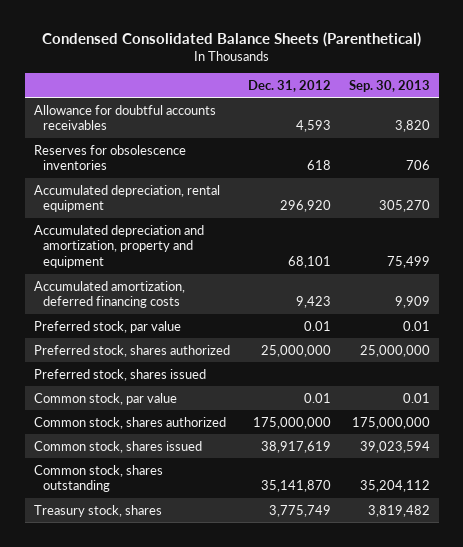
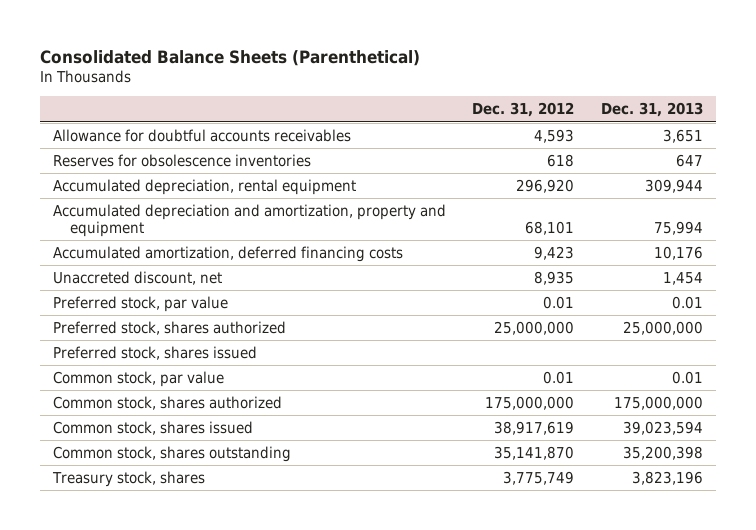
- Condensed Consolidated Balance Sheets (Parenthetical)
+ Consolidated Balance Sheets (Parenthetical)
- | Dec. 31, 2012 | Sep. 30, 2013
+ | Dec. 31, 2012 | Dec. 31, 2013
+ Unaccreted discount, net | 8,935 | 1,454

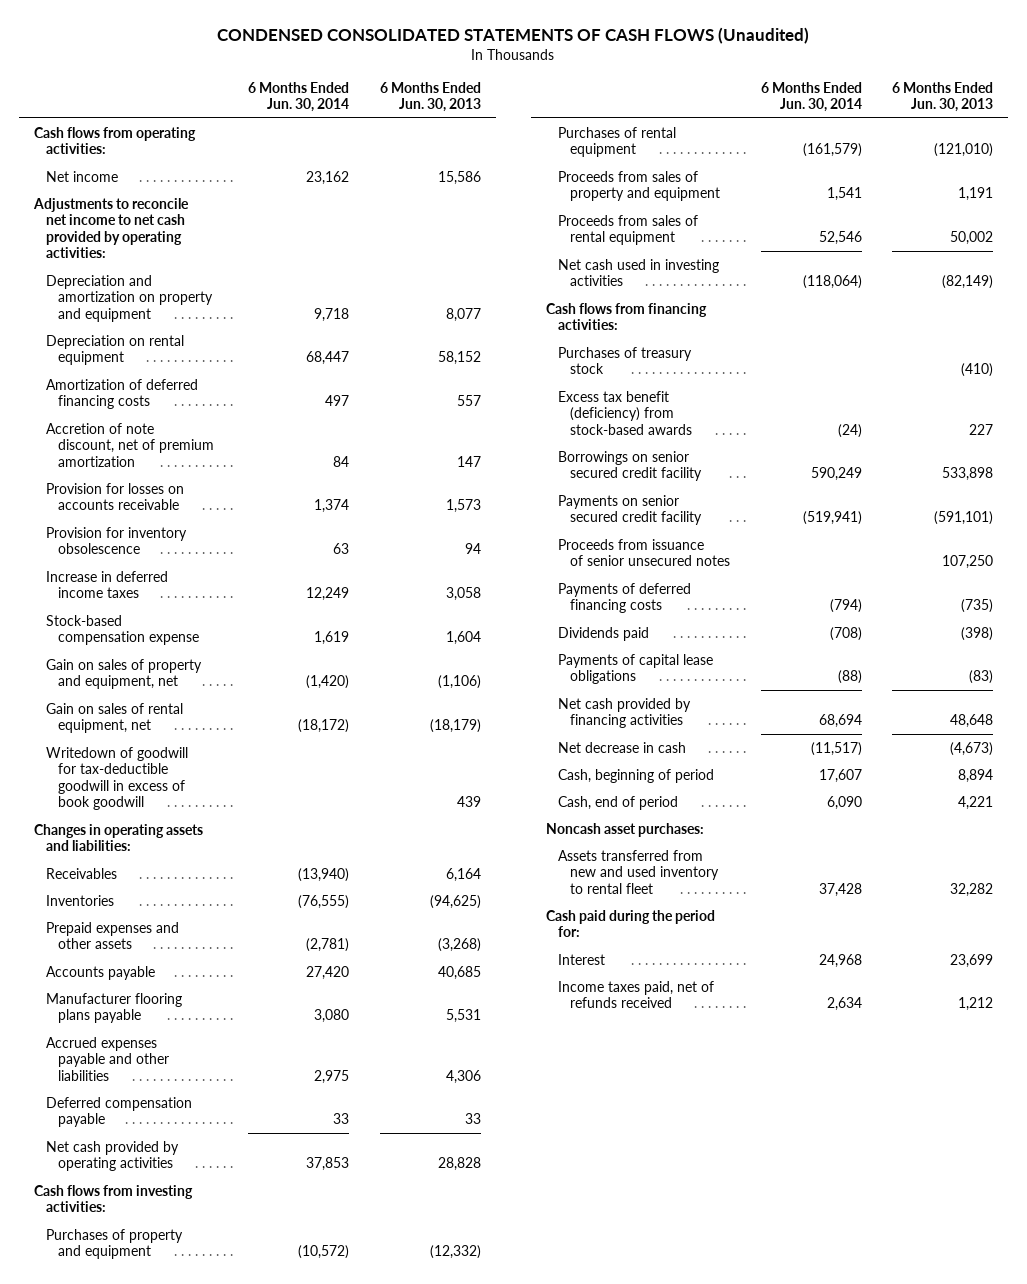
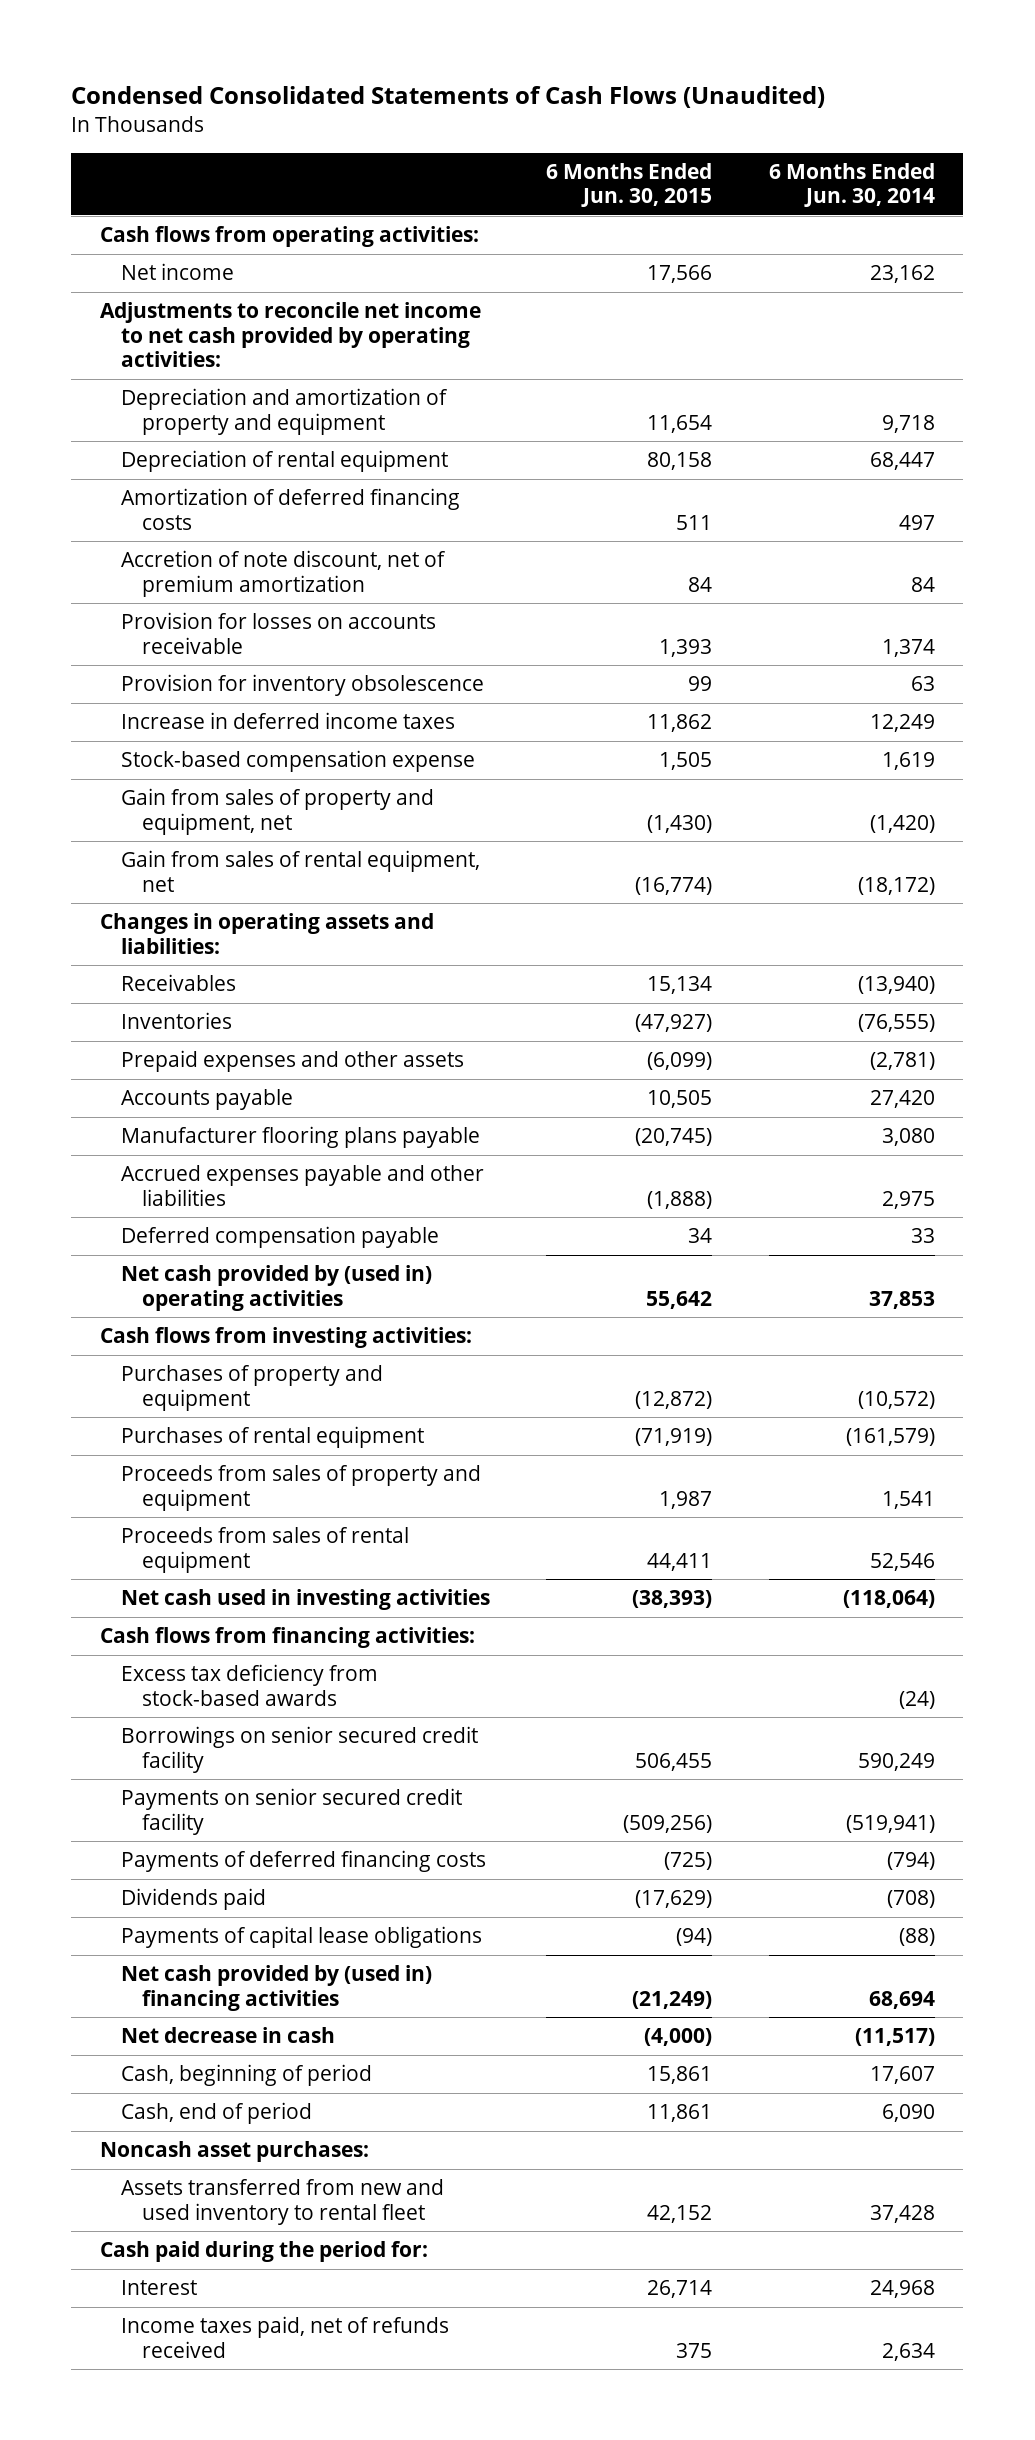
- CONDENSED CONSOLIDATED STATEMENTS OF CASH FLOWS (Unaudited)
+ Condensed Consolidated Statements of Cash Flows (Unaudited)
- | 6 Months Ended Jun. 30, 2014 | 6 Months Ended Jun. 30, 2013
+ | 6 Months Ended Jun. 30, 2015 | 6 Months Ended Jun. 30, 2014
- Depreciation and amortization on property and equipment | 9,718 | 8,077
- Depreciation on rental equipment | 68,447 | 58,152
+ Depreciation and amortization of property and equipment | 11,654 | 9,718
+ Depreciation of rental equipment | 80,158 | 68,447
- Gain on sales of property and equipment, net | (1,420) | (1,106)
- Gain on sales of rental equipment, net | (18,172) | (18,179)
- Writedown of goodwill for tax-deductible goodwill in excess of book goodwill | | 439
+ Gain from sales of property and equipment, net | (1,430) | (1,420)
+ Gain from sales of rental equipment, net | (16,774) | (18,172)
- Net cash provided by operating activities | 37,853 | 28,828
+ Net cash provided by (used in) operating activities | 55,642 | 37,853
- Purchases of treasury stock | | (410)
- Excess tax benefit (deficiency) from stock-based awards | (24) | 227
+ Excess tax deficiency from stock-based awards | | (24)
- Proceeds from issuance of senior unsecured notes | | 107,250
- Net cash provided by financing activities | 68,694 | 48,648
+ Net cash provided by (used in) financing activities | (21,249) | 68,694

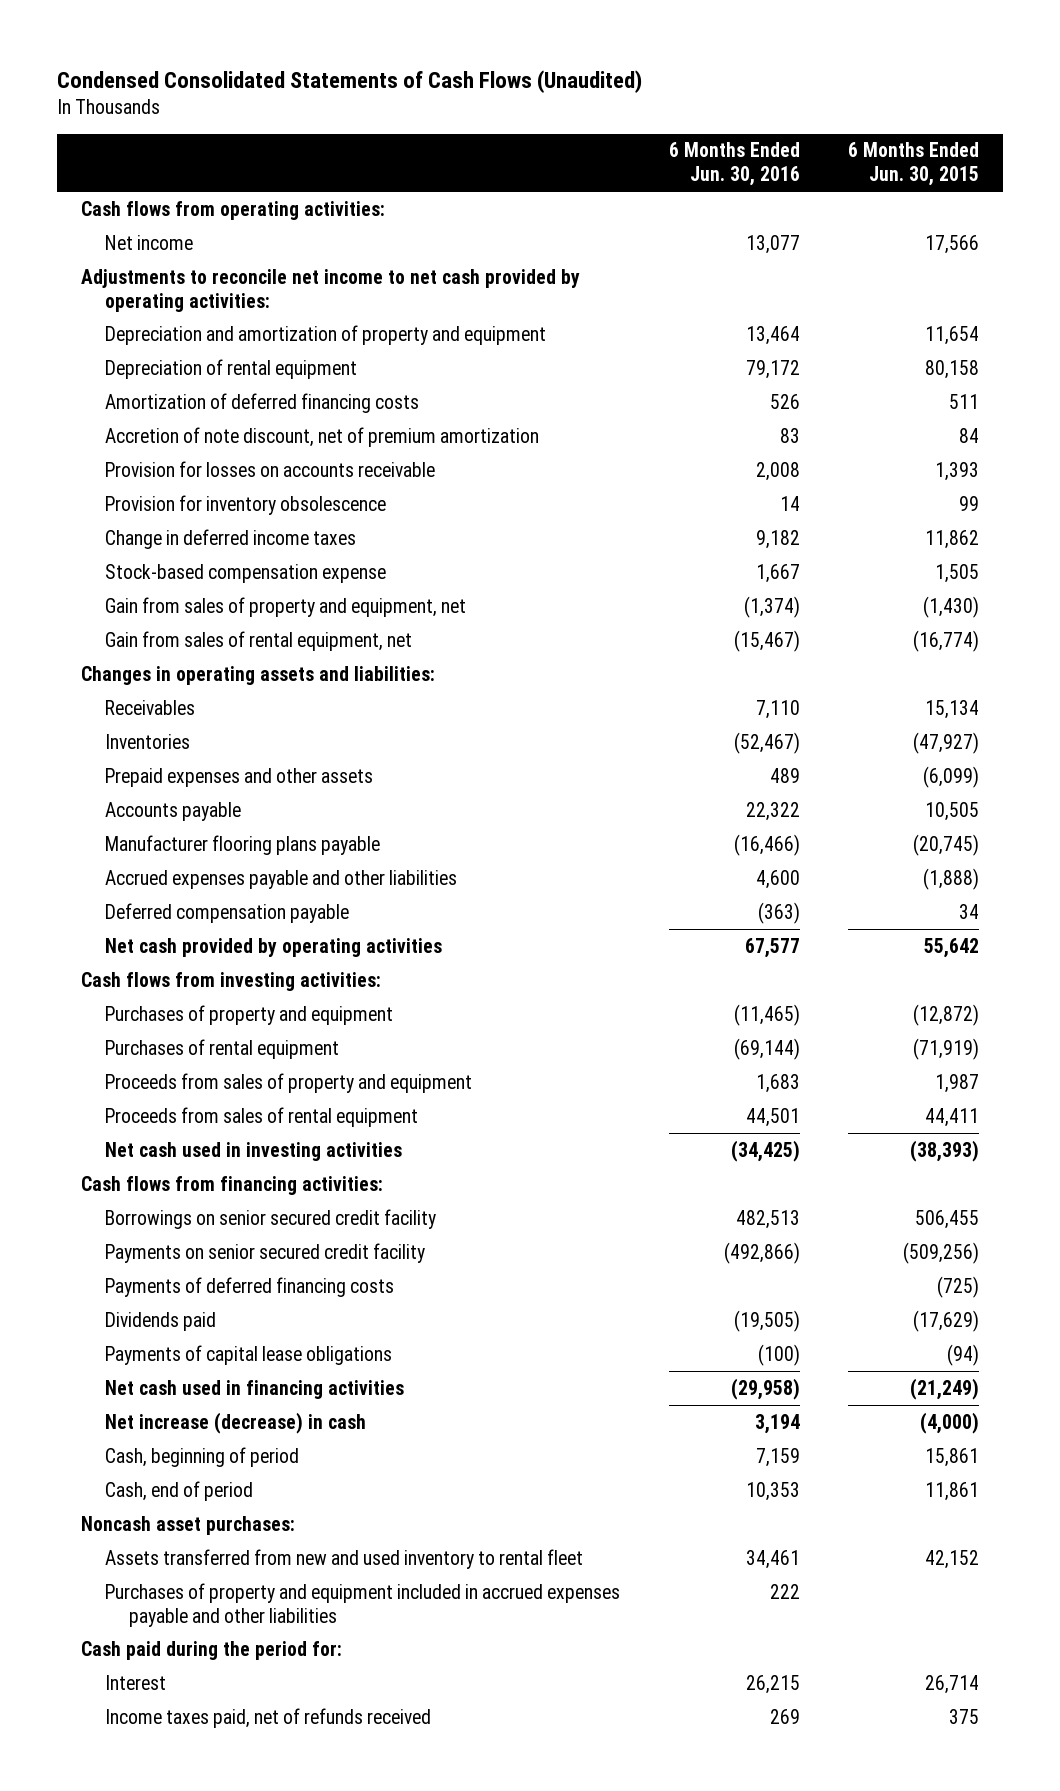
- | 6 Months Ended Jun. 30, 2015 | 6 Months Ended Jun. 30, 2014
+ | 6 Months Ended Jun. 30, 2016 | 6 Months Ended Jun. 30, 2015
- Increase in deferred income taxes | 11,862 | 12,249
+ Change in deferred income taxes | 9,182 | 11,862
- Net cash provided by (used in) operating activities | 55,642 | 37,853
+ Net cash provided by operating activities | 67,577 | 55,642
- Excess tax deficiency from stock-based awards | | (24)
- Net cash provided by (used in) financing activities | (21,249) | 68,694
- Net decrease in cash | (4,000) | (11,517)
+ Net cash used in financing activities | (29,958) | (21,249)
+ Net increase (decrease) in cash | 3,194 | (4,000)
+ Purchases of property and equipment included in accrued expenses payable and other liabilities | 222 |

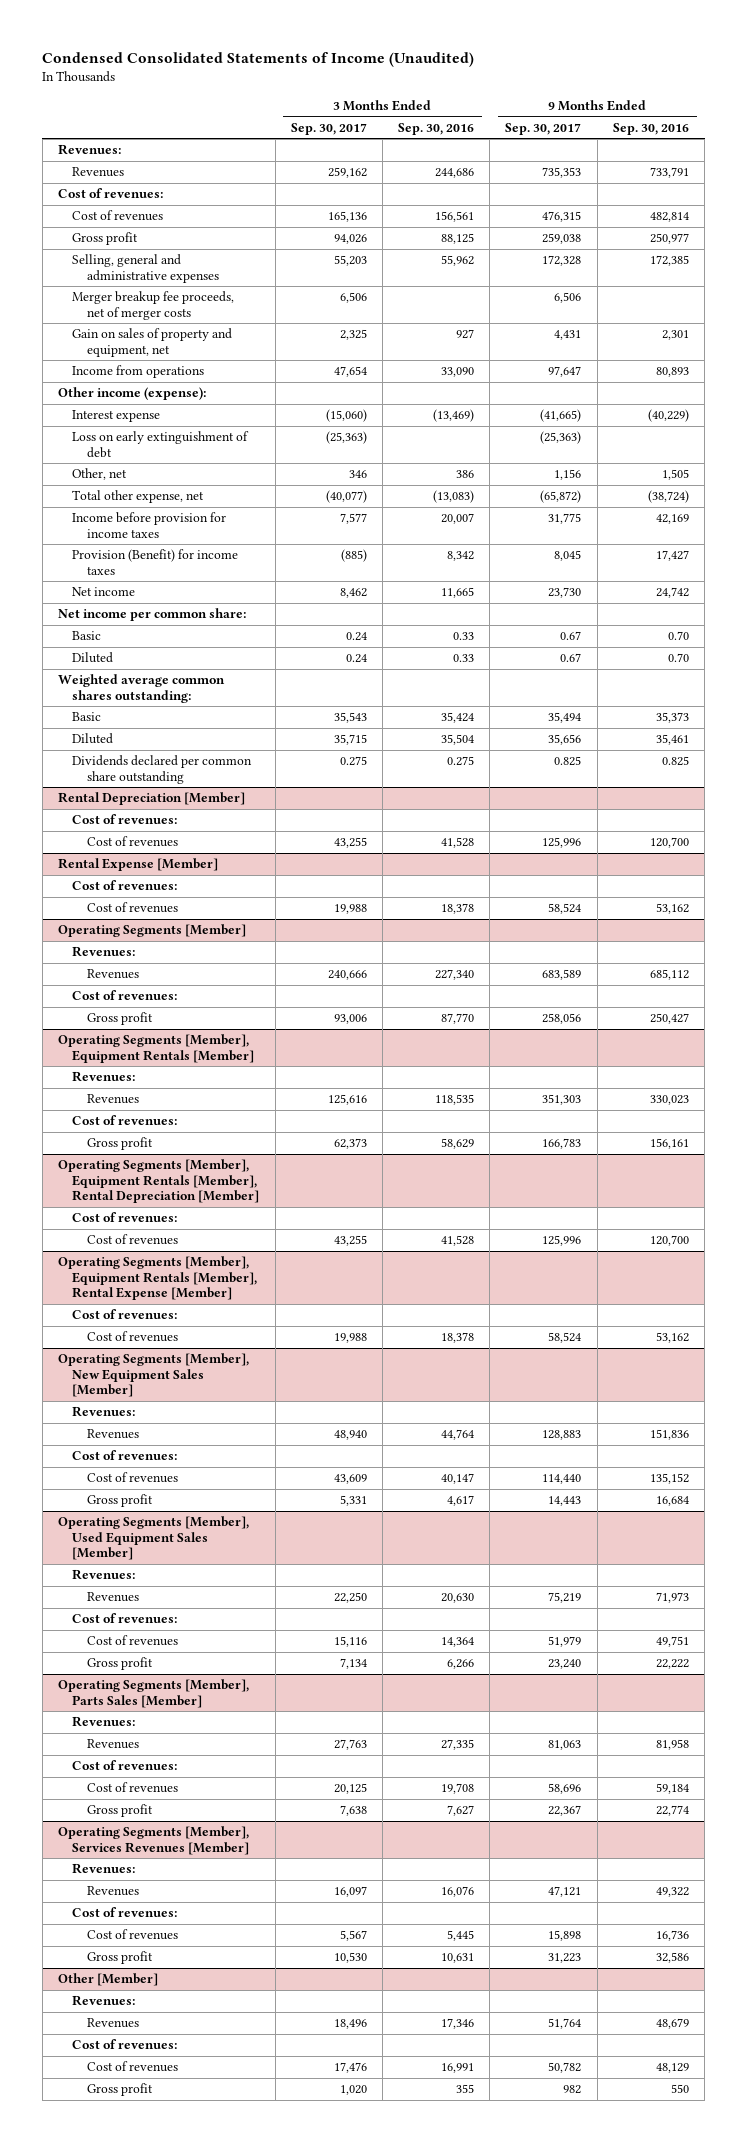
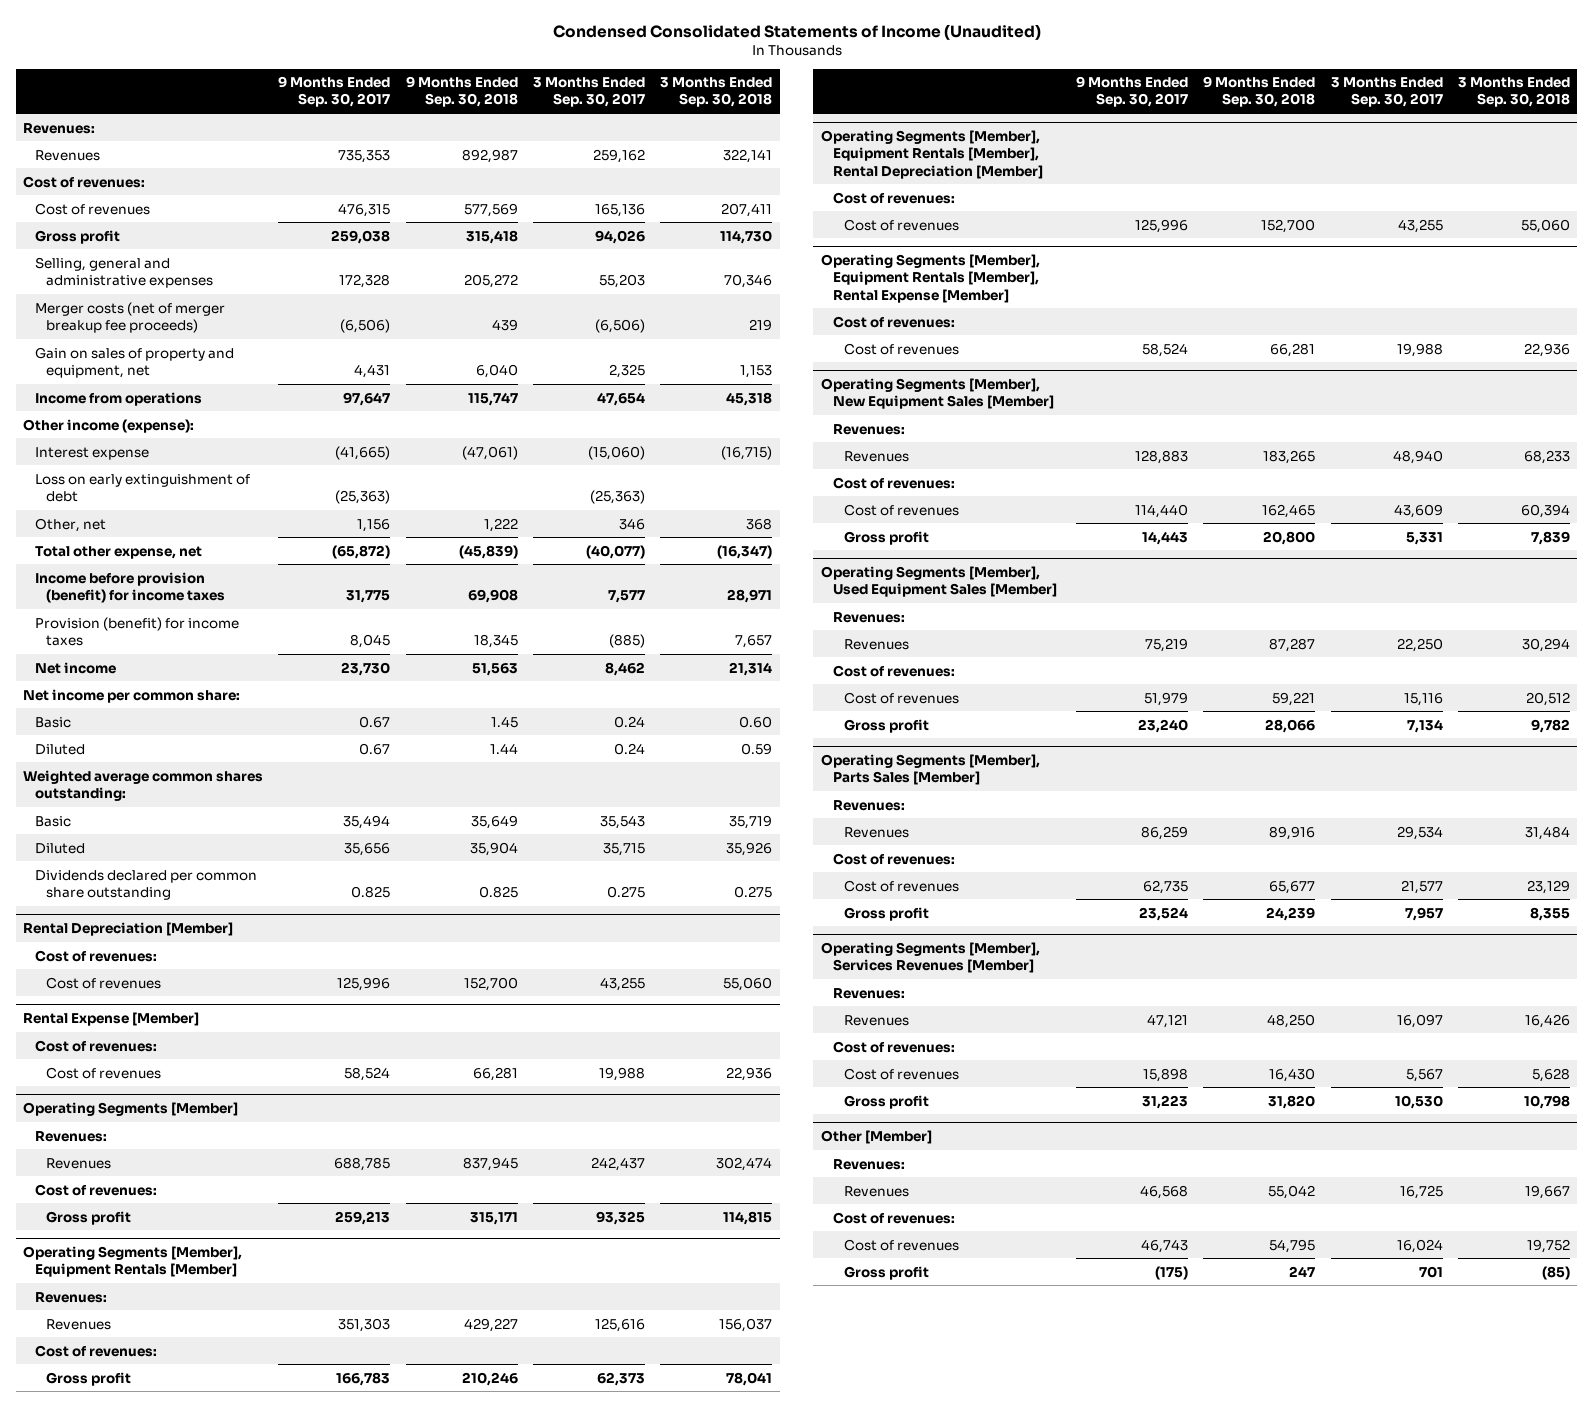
- | 3 Months Ended Sep. 30, 2017 | 3 Months Ended Sep. 30, 2016 | 9 Months Ended Sep. 30, 2017 | 9 Months Ended Sep. 30, 2016
+ | 9 Months Ended Sep. 30, 2017 | 9 Months Ended Sep. 30, 2018 | 3 Months Ended Sep. 30, 2017 | 3 Months Ended Sep. 30, 2018
- Merger breakup fee proceeds, net of merger costs | 6,506 | | 6,506 |
+ Merger costs (net of merger breakup fee proceeds) | (6,506) | 439 | (6,506) | 219
- Income before provision for income taxes | 7,577 | 20,007 | 31,775 | 42,169
- Provision (Benefit) for income taxes | (885) | 8,342 | 8,045 | 17,427
+ Income before provision (benefit) for income taxes | 31,775 | 69,908 | 7,577 | 28,971
+ Provision (benefit) for income taxes | 8,045 | 18,345 | (885) | 7,657
@ Operating Segments [Member]
- Revenues | 240,666 | 227,340 | 683,589 | 685,112
+ Revenues | 688,785 | 837,945 | 242,437 | 302,474
- Gross profit | 93,006 | 87,770 | 258,056 | 250,427
+ Gross profit | 259,213 | 315,171 | 93,325 | 114,815
@ Operating Segments [Member], Parts Sales [Member]
- Revenues | 27,763 | 27,335 | 81,063 | 81,958
+ Revenues | 86,259 | 89,916 | 29,534 | 31,484
- Cost of revenues | 20,125 | 19,708 | 58,696 | 59,184
- Gross profit | 7,638 | 7,627 | 22,367 | 22,774
+ Cost of revenues | 62,735 | 65,677 | 21,577 | 23,129
+ Gross profit | 23,524 | 24,239 | 7,957 | 8,355
@ Other [Member]
- Revenues | 18,496 | 17,346 | 51,764 | 48,679
+ Revenues | 46,568 | 55,042 | 16,725 | 19,667
- Cost of revenues | 17,476 | 16,991 | 50,782 | 48,129
- Gross profit | 1,020 | 355 | 982 | 550
+ Cost of revenues | 46,743 | 54,795 | 16,024 | 19,752
+ Gross profit | (175) | 247 | 701 | (85)

